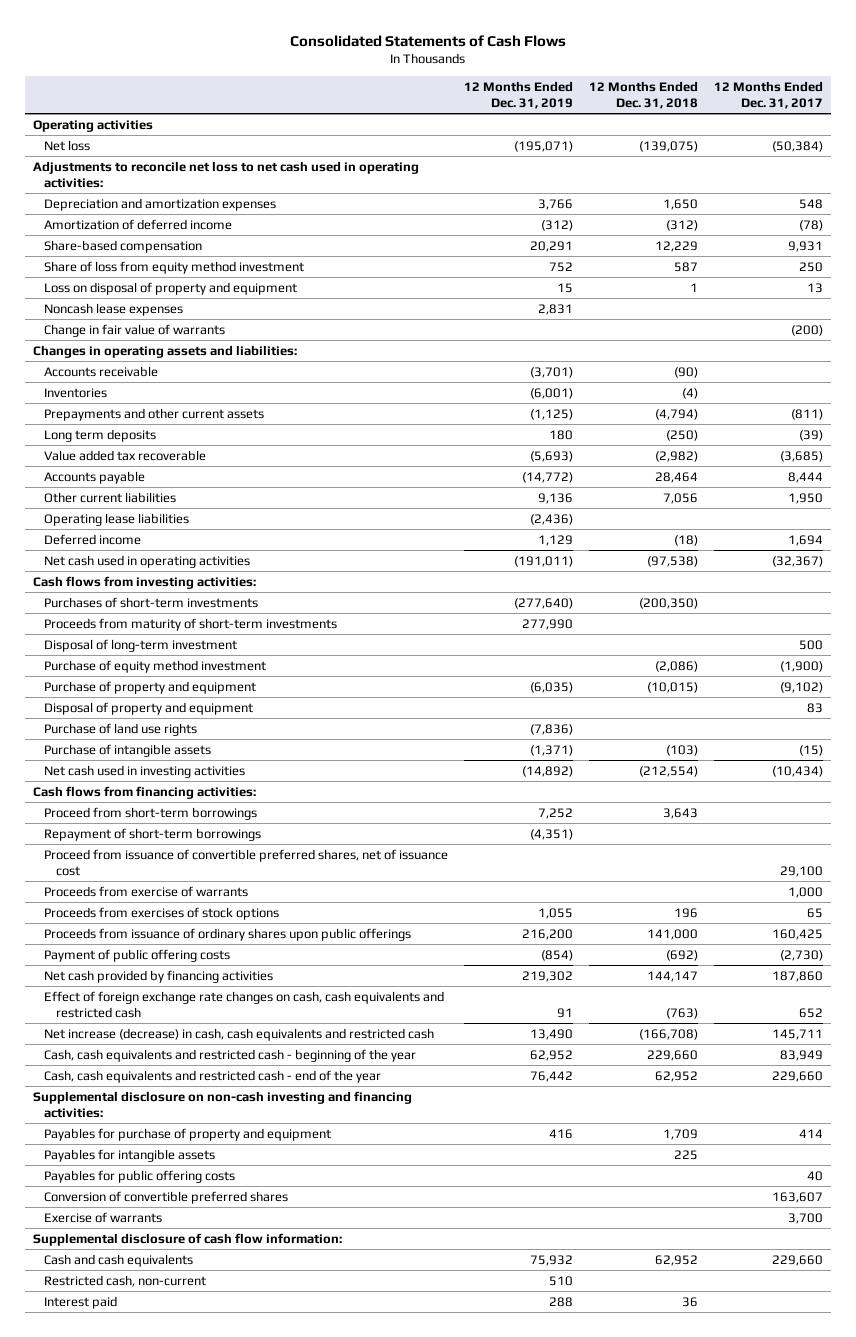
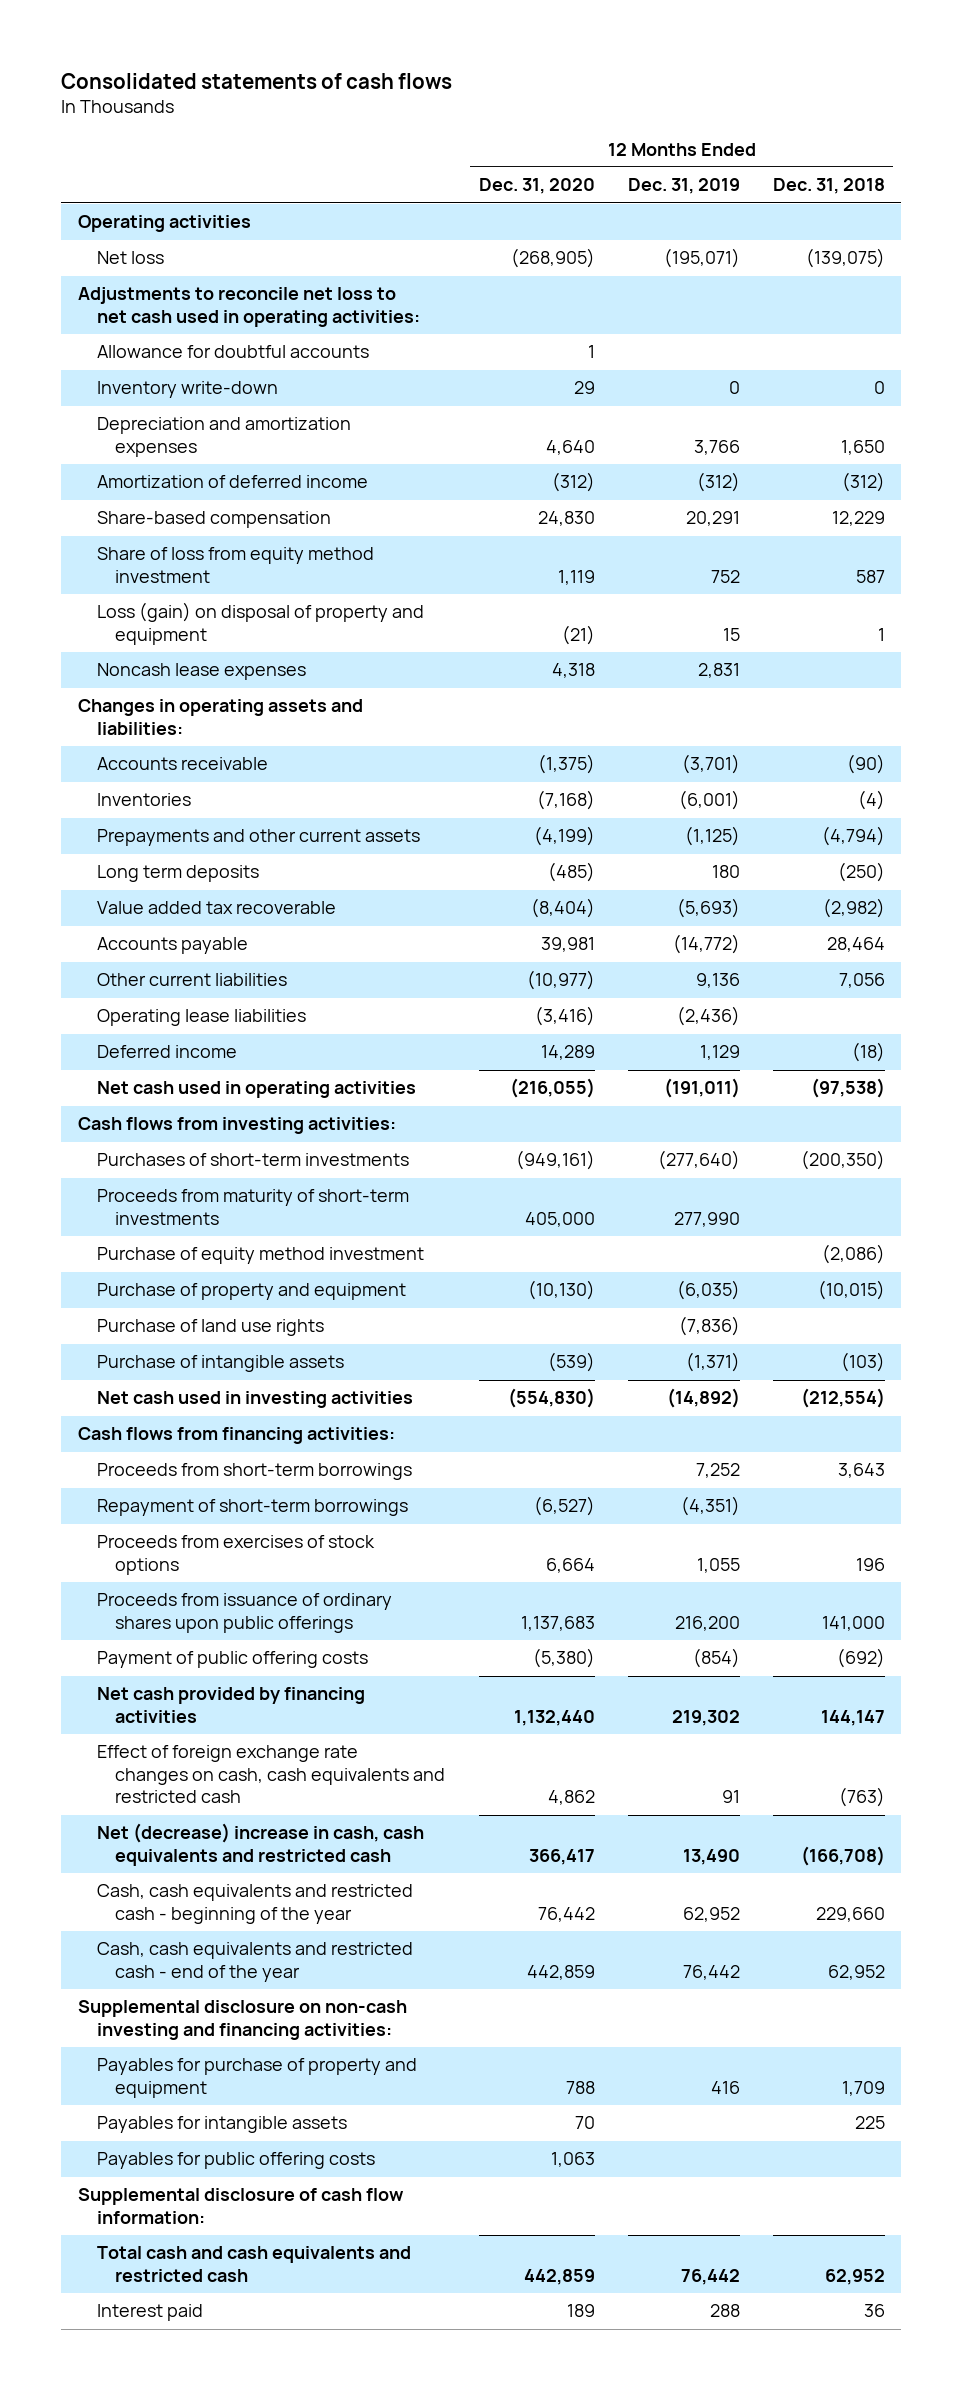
- Consolidated Statements of Cash Flows
+ Consolidated statements of cash flows
- | 12 Months Ended Dec. 31, 2019 | 12 Months Ended Dec. 31, 2018 | 12 Months Ended Dec. 31, 2017
+ | 12 Months Ended Dec. 31, 2020 | 12 Months Ended Dec. 31, 2019 | 12 Months Ended Dec. 31, 2018
+ Allowance for doubtful accounts | 1 | |
+ Inventory write-down | 29 | 0 | 0
- Loss on disposal of property and equipment | 15 | 1 | 13
+ Loss (gain) on disposal of property and equipment | (21) | 15 | 1
- Change in fair value of warrants | | | (200)
- Disposal of long-term investment | | | 500
- Disposal of property and equipment | | | 83
- Proceed from short-term borrowings | 7,252 | 3,643 |
+ Proceeds from short-term borrowings | | 7,252 | 3,643
- Proceed from issuance of convertible preferred shares, net of issuance cost | | | 29,100
- Proceeds from exercise of warrants | | | 1,000
- Net increase (decrease) in cash, cash equivalents and restricted cash | 13,490 | (166,708) | 145,711
+ Net (decrease) increase in cash, cash equivalents and restricted cash | 366,417 | 13,490 | (166,708)
- Conversion of convertible preferred shares | | | 163,607
- Exercise of warrants | | | 3,700
- Cash and cash equivalents | 75,932 | 62,952 | 229,660
- Restricted cash, non-current | 510 | |
+ Total cash and cash equivalents and restricted cash | 442,859 | 76,442 | 62,952

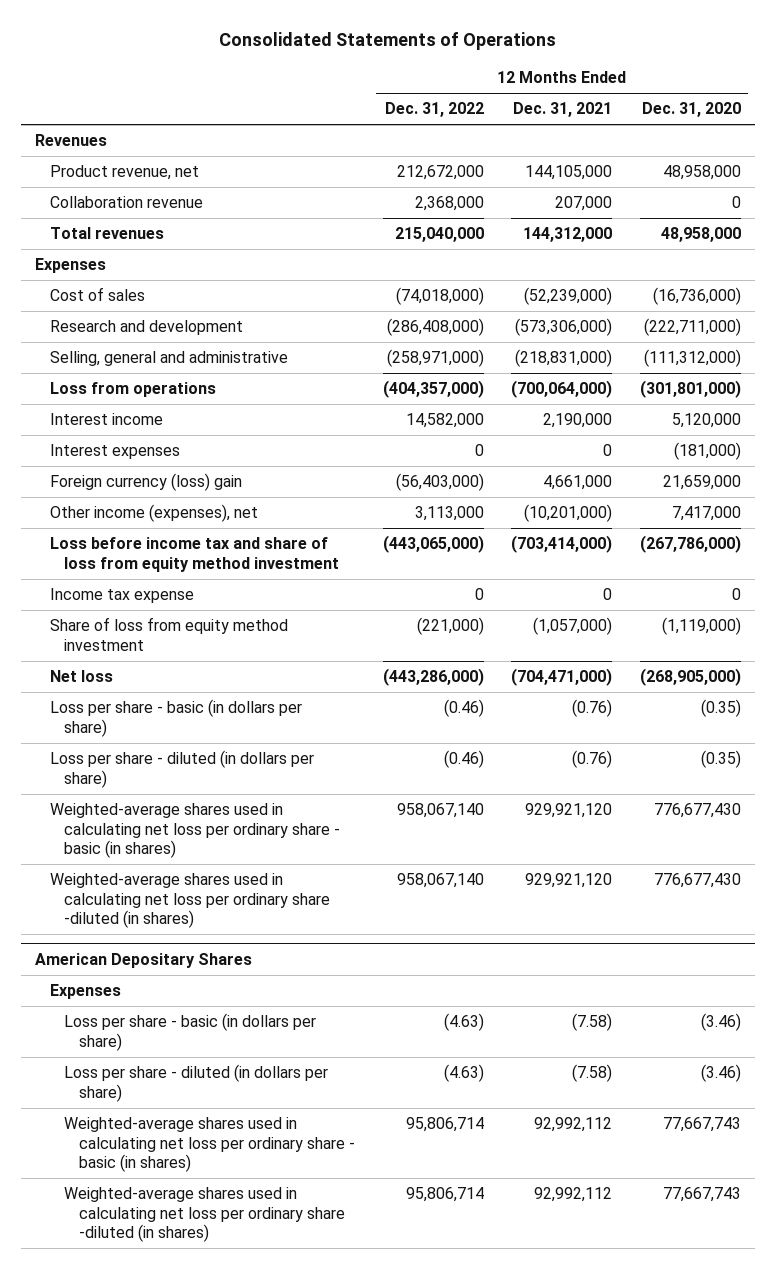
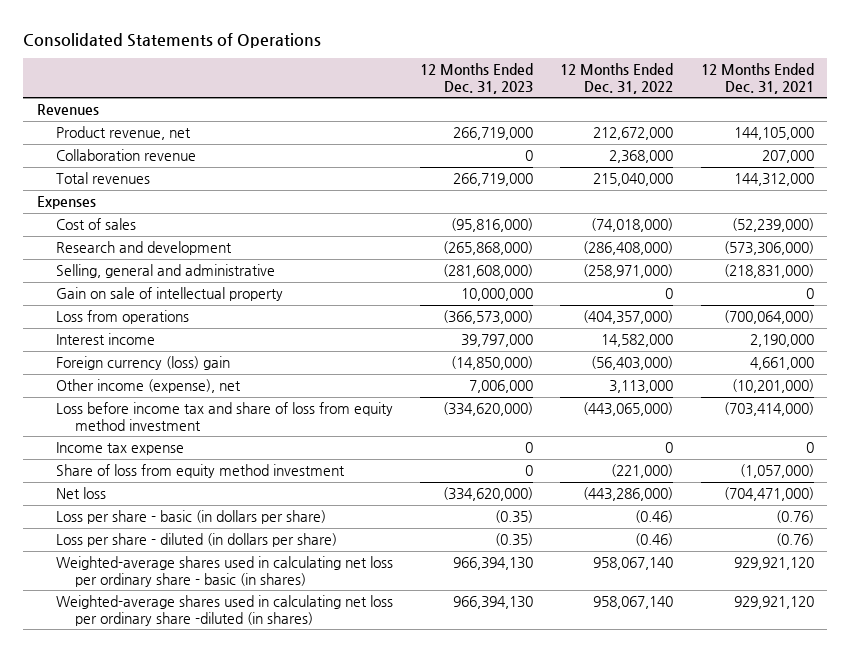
- | 12 Months Ended Dec. 31, 2022 | 12 Months Ended Dec. 31, 2021 | 12 Months Ended Dec. 31, 2020
+ | 12 Months Ended Dec. 31, 2023 | 12 Months Ended Dec. 31, 2022 | 12 Months Ended Dec. 31, 2021
+ Gain on sale of intellectual property | 10,000,000 | 0 | 0
- Interest expenses | 0 | 0 | (181,000)
- Other income (expenses), net | 3,113,000 | (10,201,000) | 7,417,000
+ Other income (expense), net | 7,006,000 | 3,113,000 | (10,201,000)
- American Depositary Shares
- Expenses
- Loss per share - basic (in dollars per share) | (4.63) | (7.58) | (3.46)
- Loss per share - diluted (in dollars per share) | (4.63) | (7.58) | (3.46)
- Weighted-average shares used in calculating net loss per ordinary share - basic (in shares) | 95,806,714 | 92,992,112 | 77,667,743
- Weighted-average shares used in calculating net loss per ordinary share -diluted (in shares) | 95,806,714 | 92,992,112 | 77,667,743

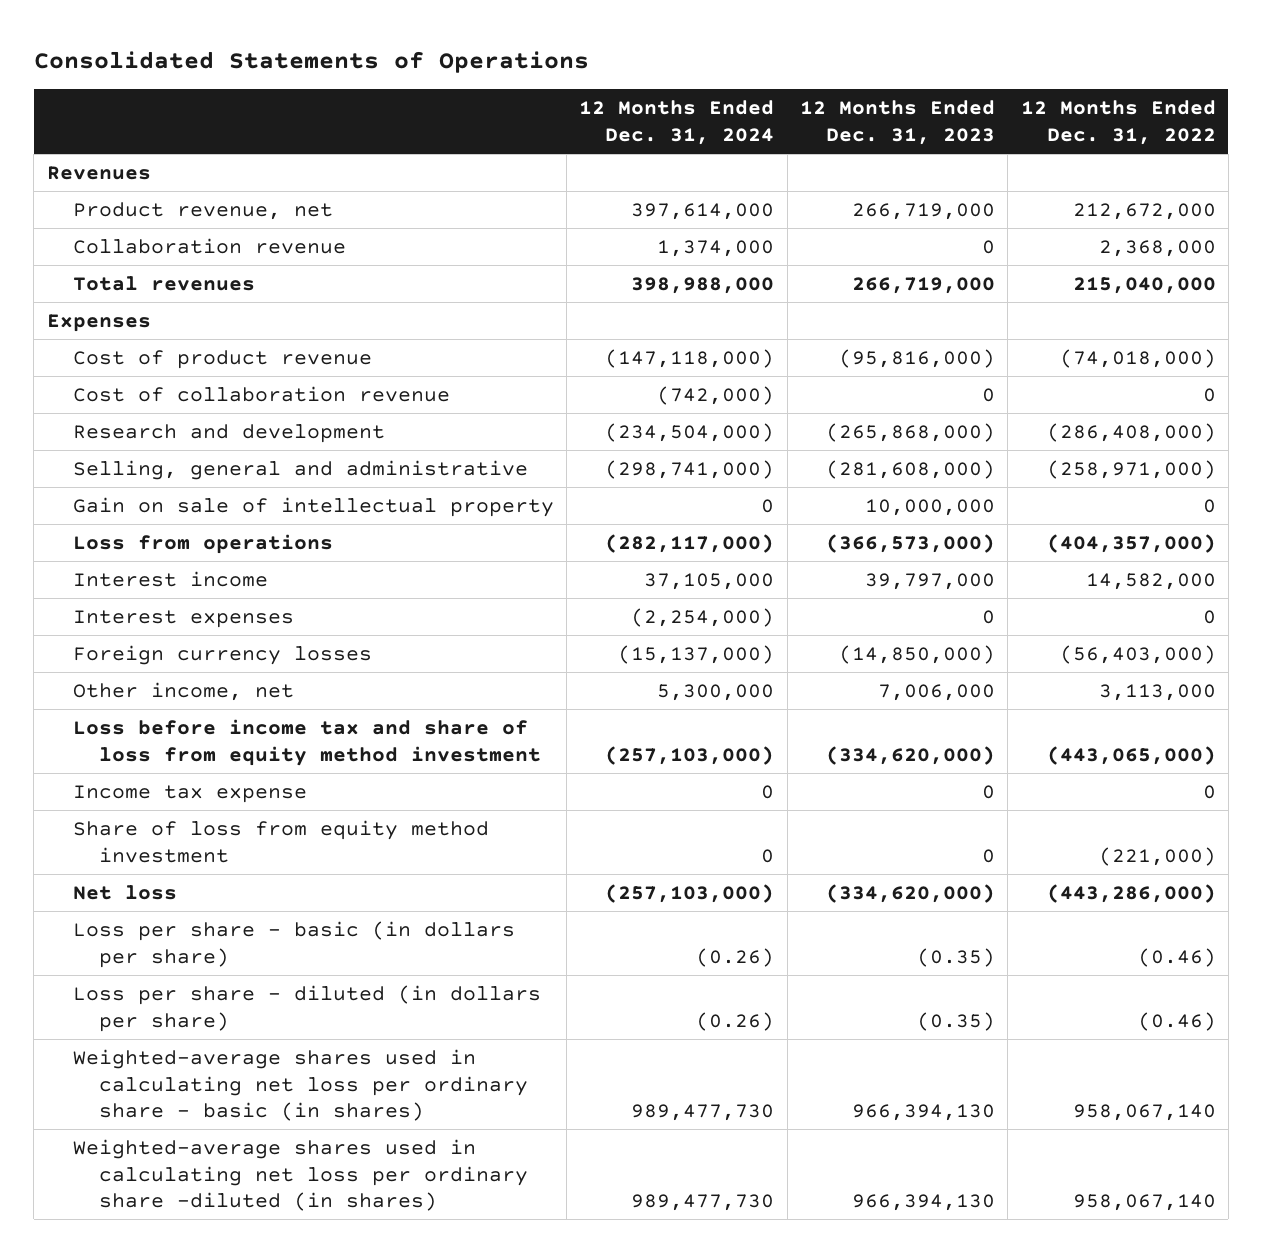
- | 12 Months Ended Dec. 31, 2023 | 12 Months Ended Dec. 31, 2022 | 12 Months Ended Dec. 31, 2021
+ | 12 Months Ended Dec. 31, 2024 | 12 Months Ended Dec. 31, 2023 | 12 Months Ended Dec. 31, 2022
- Cost of sales | (95,816,000) | (74,018,000) | (52,239,000)
+ Cost of product revenue | (147,118,000) | (95,816,000) | (74,018,000)
+ Cost of collaboration revenue | (742,000) | 0 | 0
- Foreign currency (loss) gain | (14,850,000) | (56,403,000) | 4,661,000
- Other income (expense), net | 7,006,000 | 3,113,000 | (10,201,000)
+ Interest expenses | (2,254,000) | 0 | 0
+ Foreign currency losses | (15,137,000) | (14,850,000) | (56,403,000)
+ Other income, net | 5,300,000 | 7,006,000 | 3,113,000

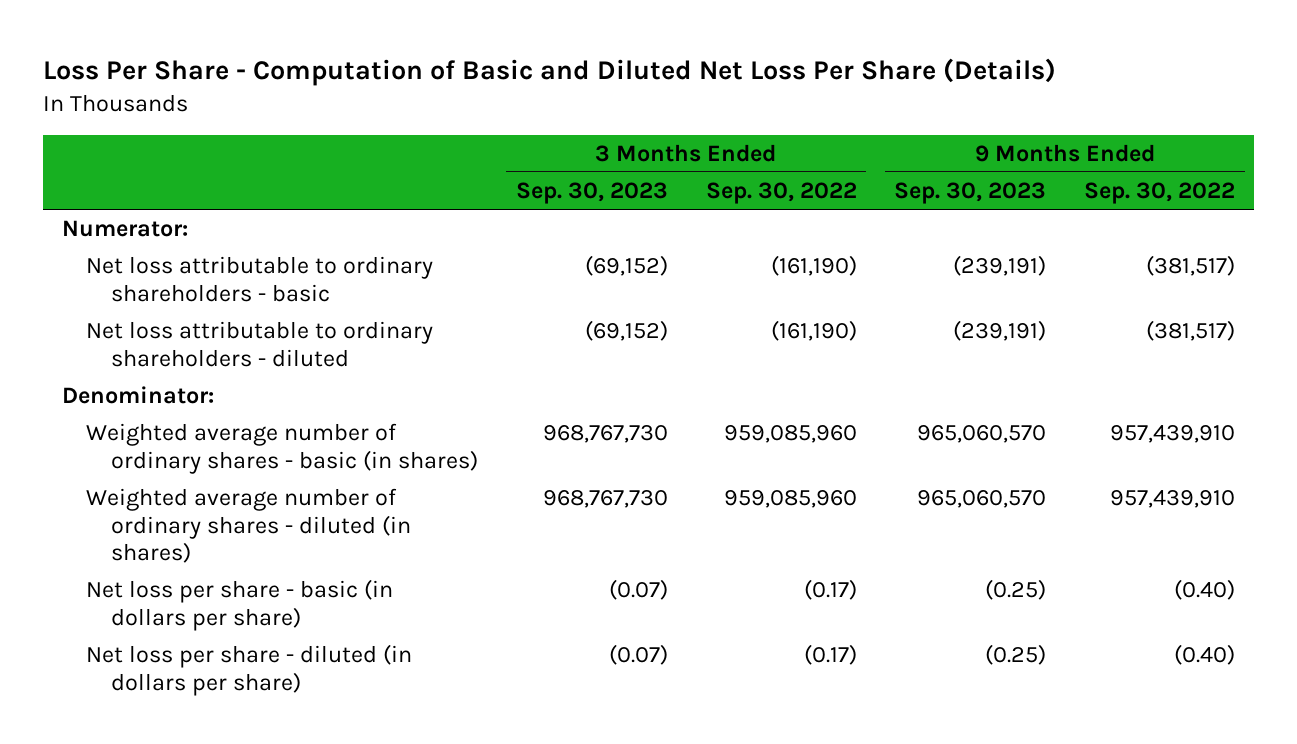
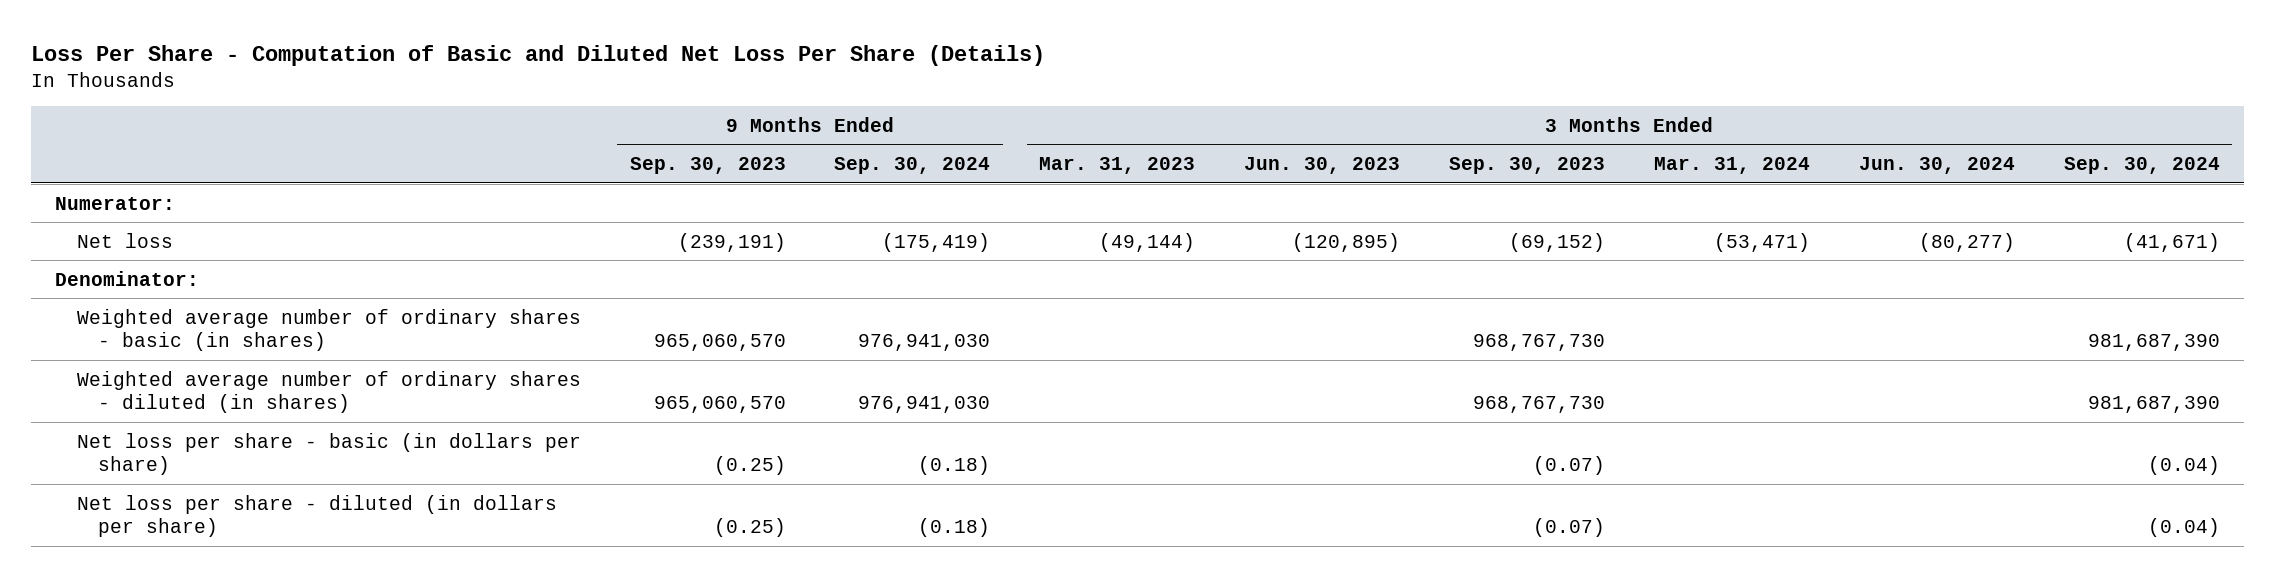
- | 3 Months Ended Sep. 30, 2023 | 3 Months Ended Sep. 30, 2022 | 9 Months Ended Sep. 30, 2023 | 9 Months Ended Sep. 30, 2022
+ | 9 Months Ended Sep. 30, 2023 | 9 Months Ended Sep. 30, 2024 | 3 Months Ended Mar. 31, 2023 | 3 Months Ended Jun. 30, 2023 | 3 Months Ended Sep. 30, 2023 | 3 Months Ended Mar. 31, 2024 | 3 Months Ended Jun. 30, 2024 | 3 Months Ended Sep. 30, 2024
- Net loss attributable to ordinary shareholders - basic | (69,152) | (161,190) | (239,191) | (381,517)
- Net loss attributable to ordinary shareholders - diluted | (69,152) | (161,190) | (239,191) | (381,517)
+ Net loss | (239,191) | (175,419) | (49,144) | (120,895) | (69,152) | (53,471) | (80,277) | (41,671)

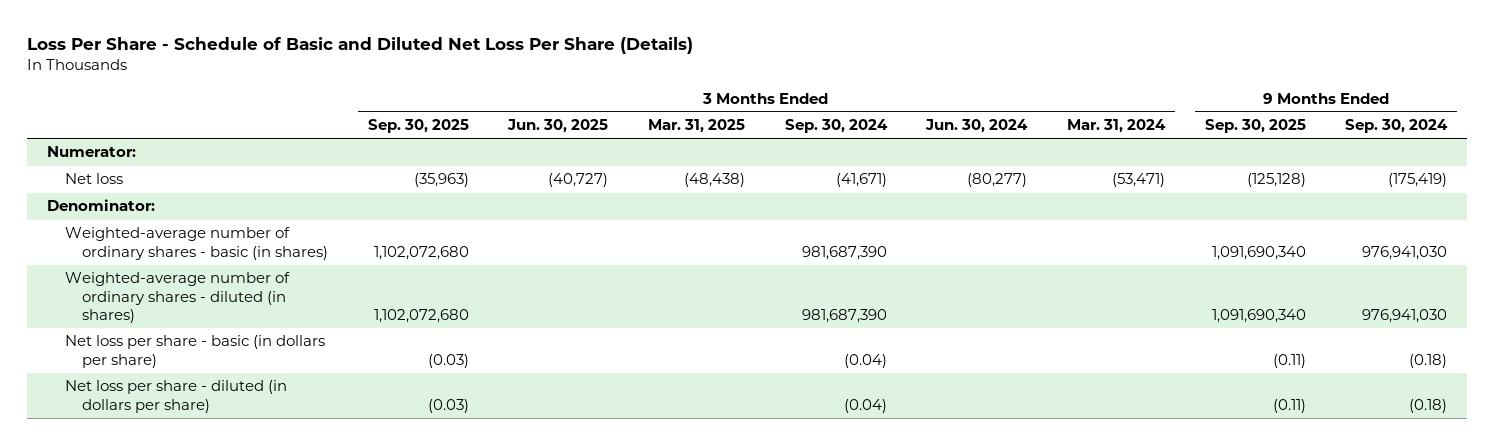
- Loss Per Share - Computation of Basic and Diluted Net Loss Per Share (Details)
+ Loss Per Share - Schedule of Basic and Diluted Net Loss Per Share (Details)
- | 9 Months Ended Sep. 30, 2023 | 9 Months Ended Sep. 30, 2024 | 3 Months Ended Mar. 31, 2023 | 3 Months Ended Jun. 30, 2023 | 3 Months Ended Sep. 30, 2023 | 3 Months Ended Mar. 31, 2024 | 3 Months Ended Jun. 30, 2024 | 3 Months Ended Sep. 30, 2024
+ | 3 Months Ended Sep. 30, 2025 | 3 Months Ended Jun. 30, 2025 | 3 Months Ended Mar. 31, 2025 | 3 Months Ended Sep. 30, 2024 | 3 Months Ended Jun. 30, 2024 | 3 Months Ended Mar. 31, 2024 | 9 Months Ended Sep. 30, 2025 | 9 Months Ended Sep. 30, 2024
- Weighted average number of ordinary shares - basic (in shares) | 965,060,570 | 976,941,030 | | | 968,767,730 | | | 981,687,390
- Weighted average number of ordinary shares - diluted (in shares) | 965,060,570 | 976,941,030 | | | 968,767,730 | | | 981,687,390
+ Weighted-average number of ordinary shares - basic (in shares) | 1,102,072,680 | | | 981,687,390 | | | 1,091,690,340 | 976,941,030
+ Weighted-average number of ordinary shares - diluted (in shares) | 1,102,072,680 | | | 981,687,390 | | | 1,091,690,340 | 976,941,030

